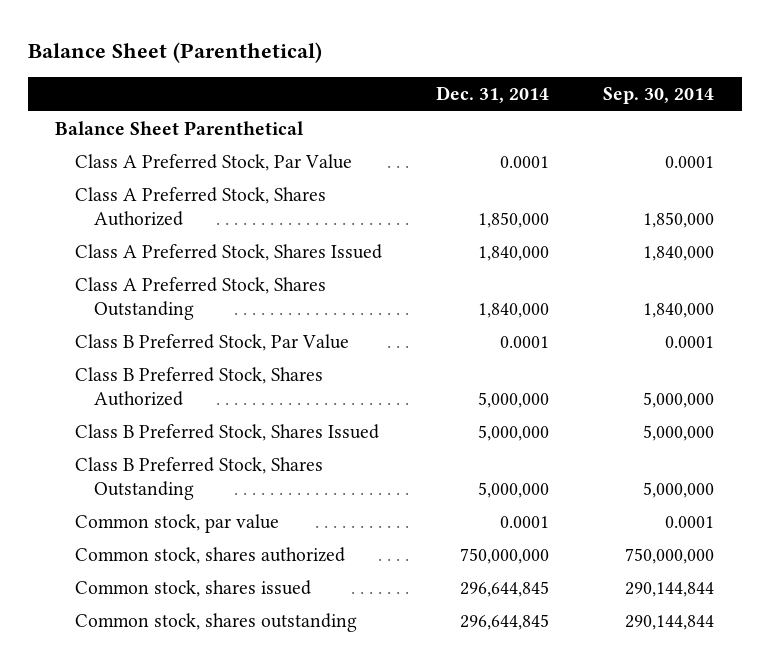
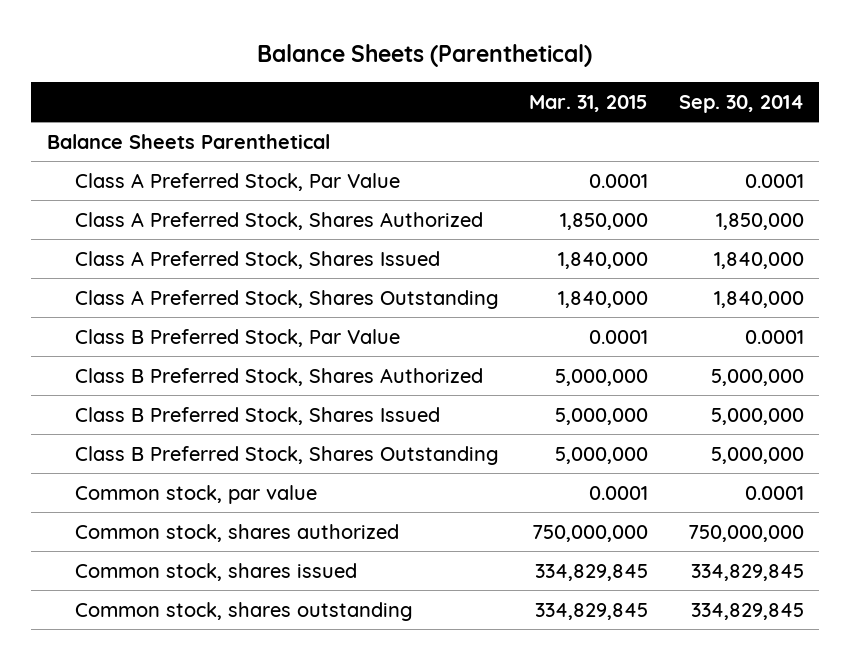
- Balance Sheet (Parenthetical)
+ Balance Sheets (Parenthetical)
- | Dec. 31, 2014 | Sep. 30, 2014
+ | Mar. 31, 2015 | Sep. 30, 2014
- Balance Sheet Parenthetical
+ Balance Sheets Parenthetical
- Common stock, shares issued | 296,644,845 | 290,144,844
- Common stock, shares outstanding | 296,644,845 | 290,144,844
+ Common stock, shares issued | 334,829,845 | 334,829,845
+ Common stock, shares outstanding | 334,829,845 | 334,829,845

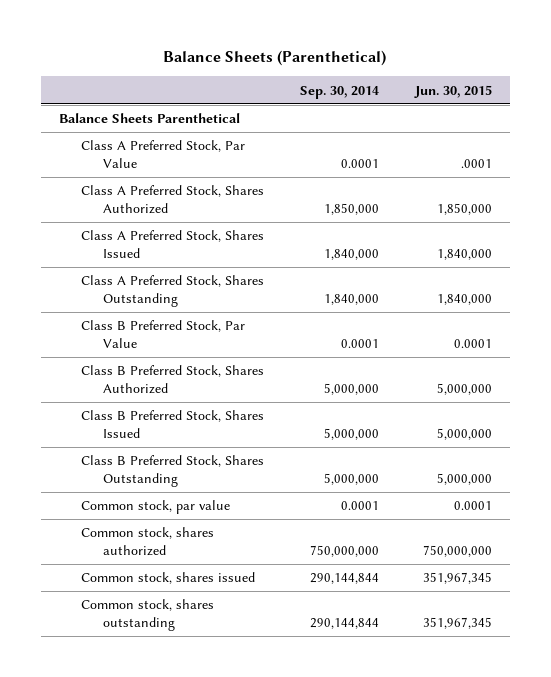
- | Mar. 31, 2015 | Sep. 30, 2014
+ | Sep. 30, 2014 | Jun. 30, 2015
- Common stock, shares issued | 334,829,845 | 334,829,845
- Common stock, shares outstanding | 334,829,845 | 334,829,845
+ Common stock, shares issued | 290,144,844 | 351,967,345
+ Common stock, shares outstanding | 290,144,844 | 351,967,345

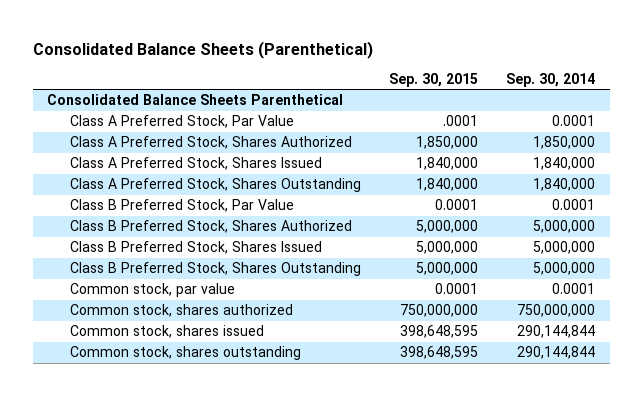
- Balance Sheets (Parenthetical)
+ Consolidated Balance Sheets (Parenthetical)
- | Sep. 30, 2014 | Jun. 30, 2015
+ | Sep. 30, 2015 | Sep. 30, 2014
- Balance Sheets Parenthetical
+ Consolidated Balance Sheets Parenthetical

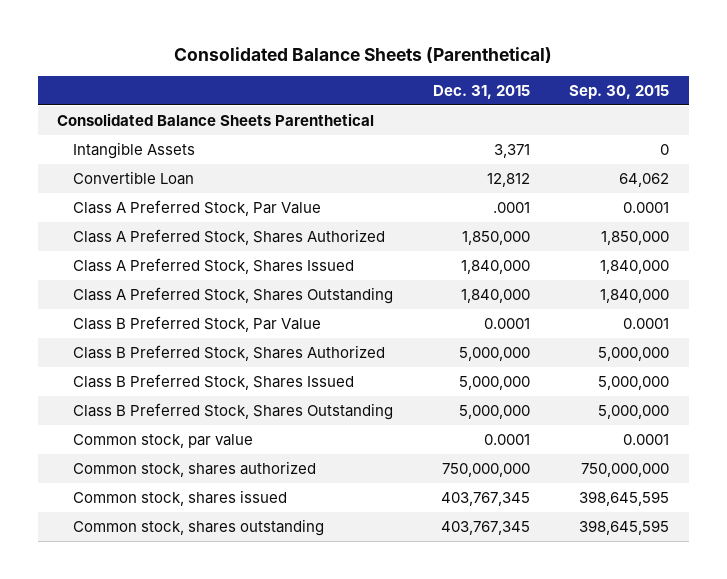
- | Sep. 30, 2015 | Sep. 30, 2014
+ | Dec. 31, 2015 | Sep. 30, 2015
- Class A Preferred Stock, Par Value | .0001 | 0.0001
+ Intangible Assets | 3,371 | 0
+ Convertible Loan | 12,812 | 64,062
+ Class A Preferred Stock, Par Value | .0001 | 0.0001
- Common stock, shares issued | 398,648,595 | 290,144,844
- Common stock, shares outstanding | 398,648,595 | 290,144,844
+ Common stock, shares issued | 403,767,345 | 398,645,595
+ Common stock, shares outstanding | 403,767,345 | 398,645,595

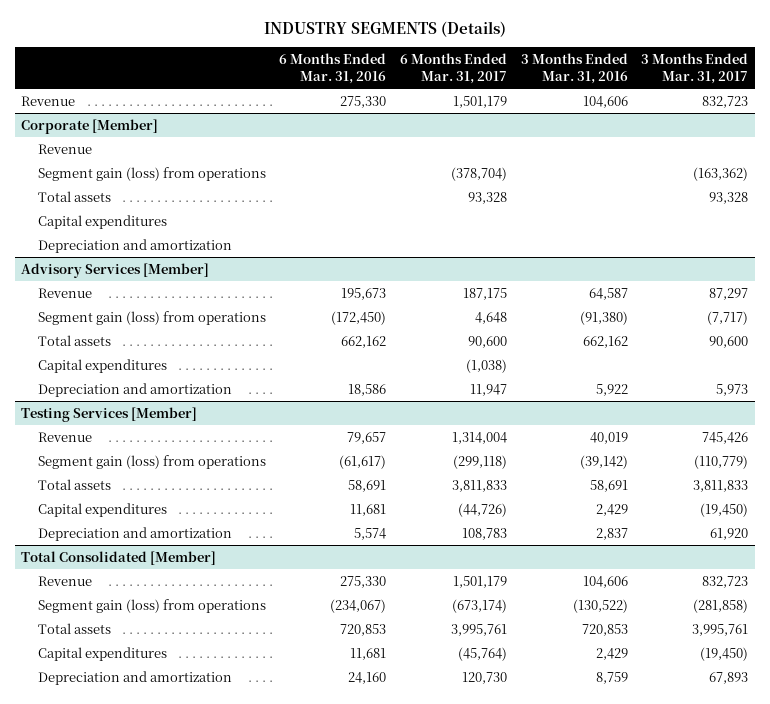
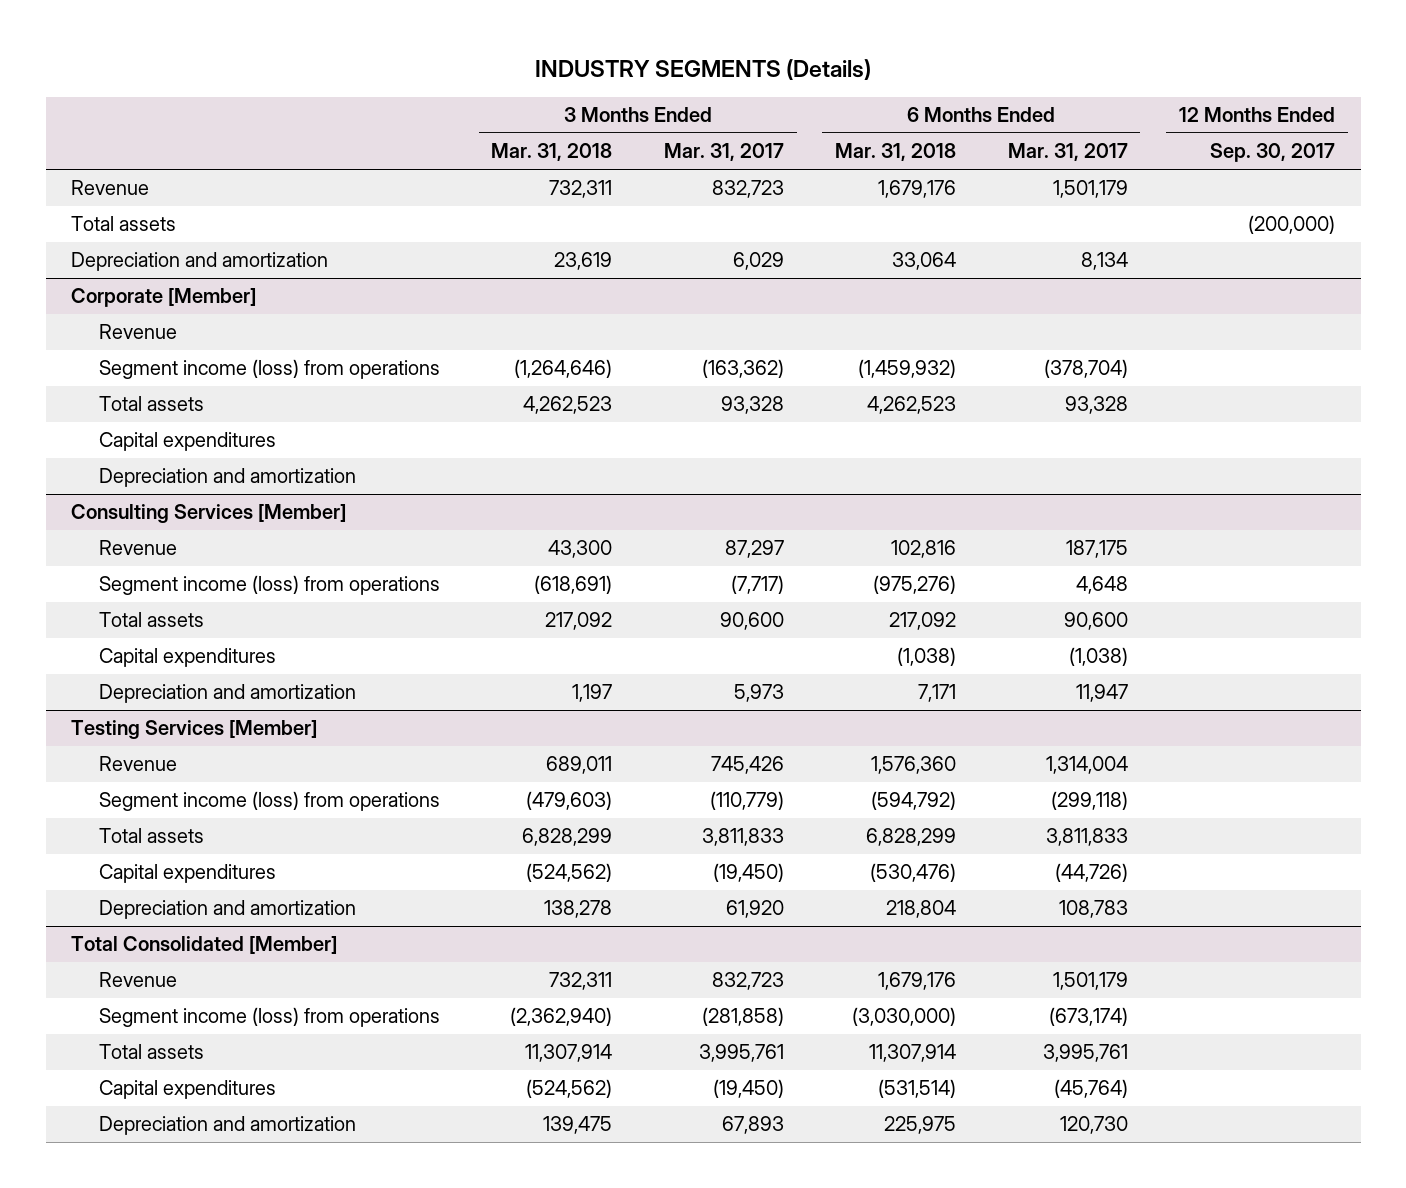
- | 6 Months Ended Mar. 31, 2016 | 6 Months Ended Mar. 31, 2017 | 3 Months Ended Mar. 31, 2016 | 3 Months Ended Mar. 31, 2017
+ | 3 Months Ended Mar. 31, 2018 | 3 Months Ended Mar. 31, 2017 | 6 Months Ended Mar. 31, 2018 | 6 Months Ended Mar. 31, 2017 | 12 Months Ended Sep. 30, 2017
+ Total assets | | | | | (200,000)
+ Depreciation and amortization | 23,619 | 6,029 | 33,064 | 8,134 |
@ Corporate [Member]
- Segment gain (loss) from operations | | (378,704) | | (163,362)
+ Segment income (loss) from operations | (1,264,646) | (163,362) | (1,459,932) | (378,704) |
- Advisory Services [Member]
+ Consulting Services [Member]
- Segment gain (loss) from operations | (172,450) | 4,648 | (91,380) | (7,717)
+ Segment income (loss) from operations | (618,691) | (7,717) | (975,276) | 4,648 |
@ Testing Services [Member]
- Segment gain (loss) from operations | (61,617) | (299,118) | (39,142) | (110,779)
+ Segment income (loss) from operations | (479,603) | (110,779) | (594,792) | (299,118) |
@ Total Consolidated [Member]
- Segment gain (loss) from operations | (234,067) | (673,174) | (130,522) | (281,858)
+ Segment income (loss) from operations | (2,362,940) | (281,858) | (3,030,000) | (673,174) |

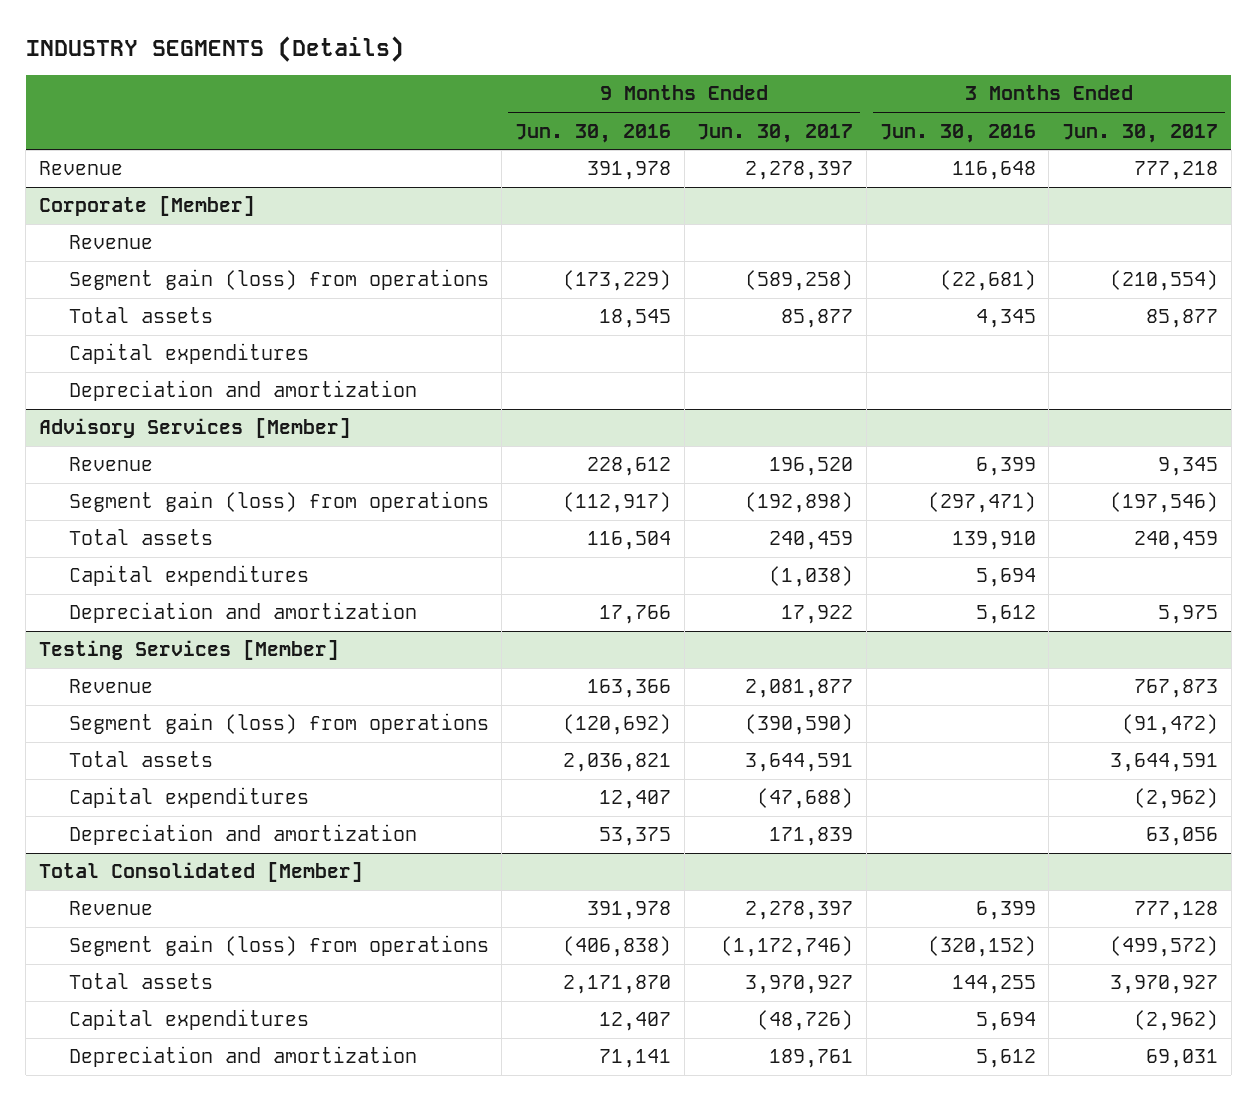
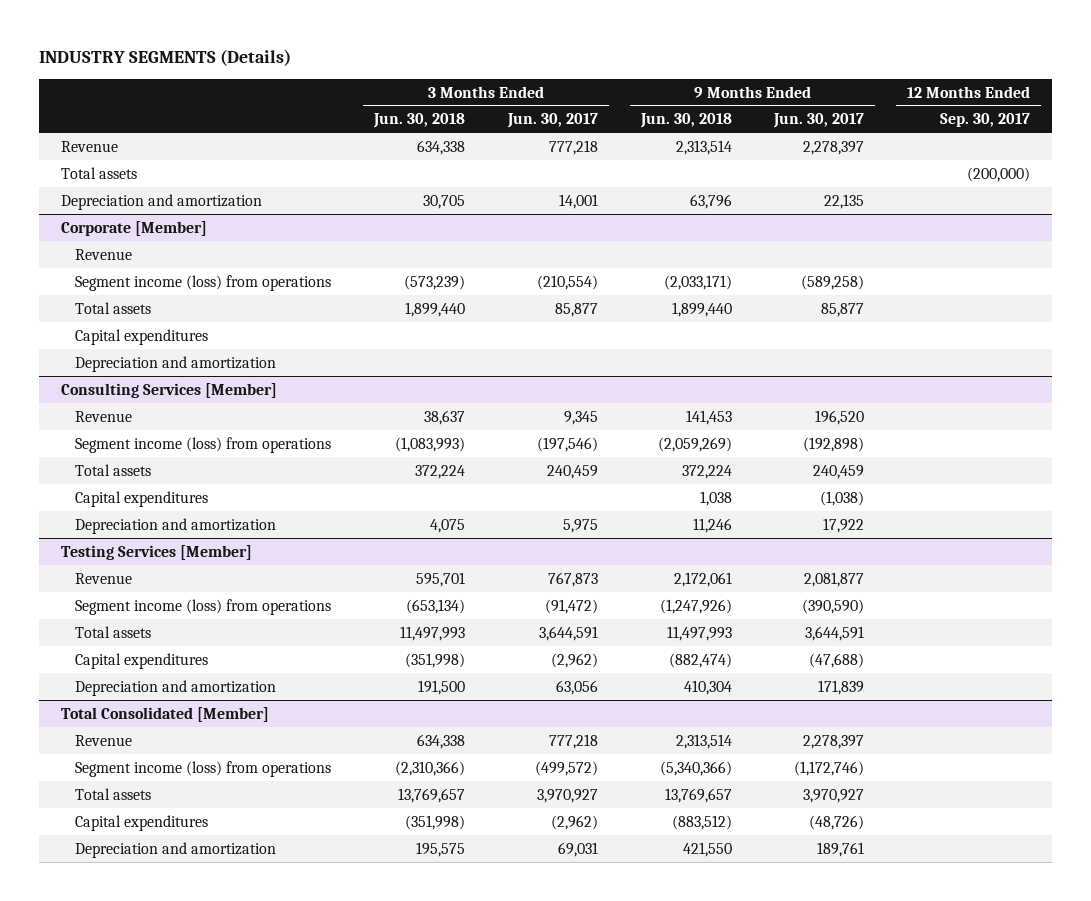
- | 9 Months Ended Jun. 30, 2016 | 9 Months Ended Jun. 30, 2017 | 3 Months Ended Jun. 30, 2016 | 3 Months Ended Jun. 30, 2017
+ | 3 Months Ended Jun. 30, 2018 | 3 Months Ended Jun. 30, 2017 | 9 Months Ended Jun. 30, 2018 | 9 Months Ended Jun. 30, 2017 | 12 Months Ended Sep. 30, 2017
+ Total assets | | | | | (200,000)
+ Depreciation and amortization | 30,705 | 14,001 | 63,796 | 22,135 |
@ Corporate [Member]
- Segment gain (loss) from operations | (173,229) | (589,258) | (22,681) | (210,554)
+ Segment income (loss) from operations | (573,239) | (210,554) | (2,033,171) | (589,258) |
- Advisory Services [Member]
+ Consulting Services [Member]
- Segment gain (loss) from operations | (112,917) | (192,898) | (297,471) | (197,546)
+ Segment income (loss) from operations | (1,083,993) | (197,546) | (2,059,269) | (192,898) |
@ Testing Services [Member]
- Segment gain (loss) from operations | (120,692) | (390,590) | | (91,472)
+ Segment income (loss) from operations | (653,134) | (91,472) | (1,247,926) | (390,590) |
@ Total Consolidated [Member]
- Revenue | 391,978 | 2,278,397 | 6,399 | 777,128
- Segment gain (loss) from operations | (406,838) | (1,172,746) | (320,152) | (499,572)
+ Revenue | 634,338 | 777,218 | 2,313,514 | 2,278,397 |
+ Segment income (loss) from operations | (2,310,366) | (499,572) | (5,340,366) | (1,172,746) |

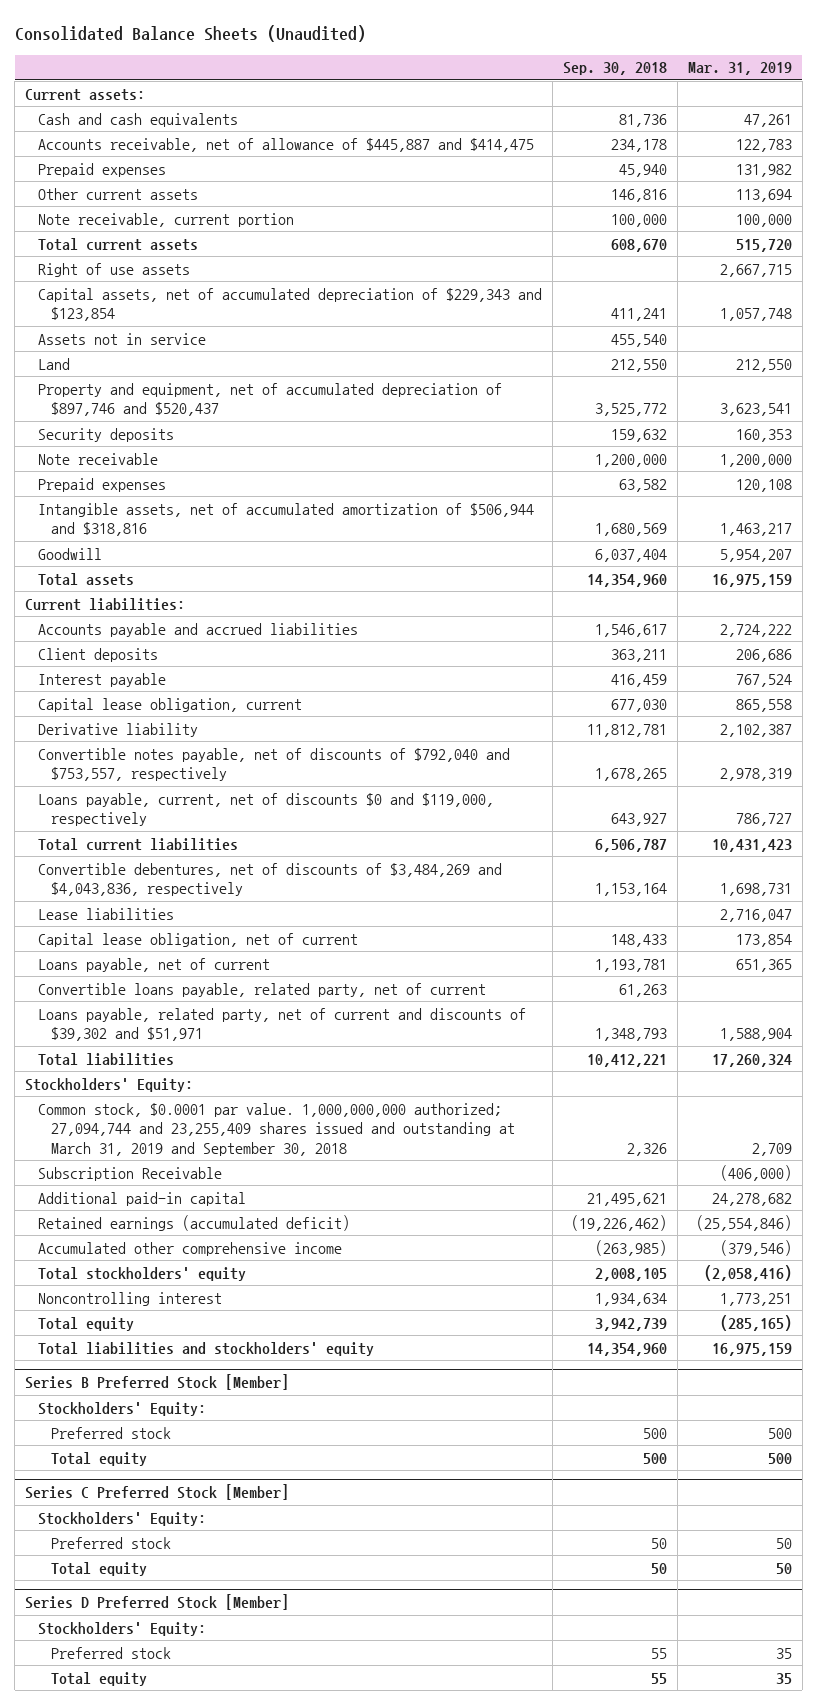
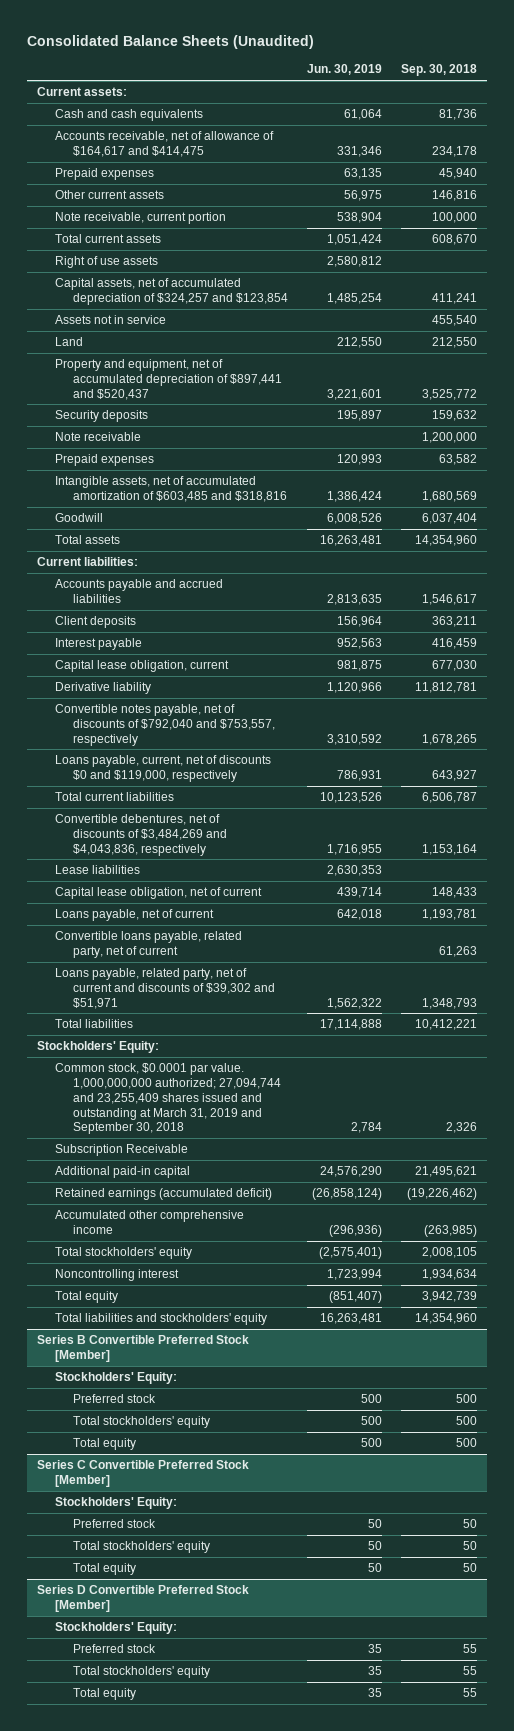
- | Sep. 30, 2018 | Mar. 31, 2019
+ | Jun. 30, 2019 | Sep. 30, 2018
- Accounts receivable, net of allowance of $445,887 and $414,475 | 234,178 | 122,783
+ Accounts receivable, net of allowance of $164,617 and $414,475 | 331,346 | 234,178
- Capital assets, net of accumulated depreciation of $229,343 and $123,854 | 411,241 | 1,057,748
+ Capital assets, net of accumulated depreciation of $324,257 and $123,854 | 1,485,254 | 411,241
- Property and equipment, net of accumulated depreciation of $897,746 and $520,437 | 3,525,772 | 3,623,541
+ Property and equipment, net of accumulated depreciation of $897,441 and $520,437 | 3,221,601 | 3,525,772
- Intangible assets, net of accumulated amortization of $506,944 and $318,816 | 1,680,569 | 1,463,217
+ Intangible assets, net of accumulated amortization of $603,485 and $318,816 | 1,386,424 | 1,680,569
- Series B Preferred Stock [Member]
+ Series B Convertible Preferred Stock [Member]
+ Total stockholders' equity | 500 | 500
- Series C Preferred Stock [Member]
+ Series C Convertible Preferred Stock [Member]
+ Total stockholders' equity | 50 | 50
- Series D Preferred Stock [Member]
+ Series D Convertible Preferred Stock [Member]
+ Total stockholders' equity | 35 | 55

